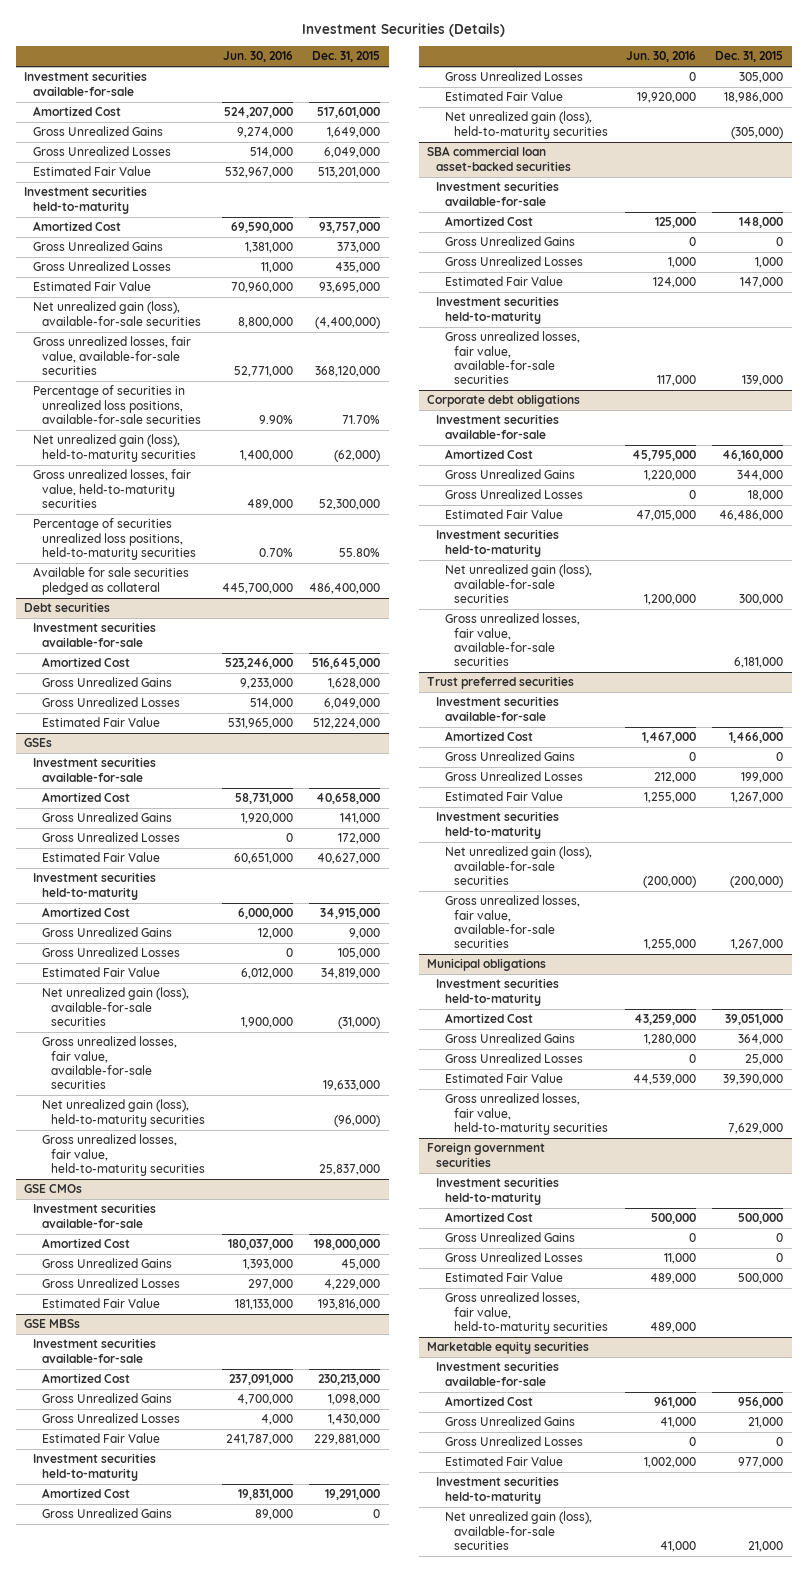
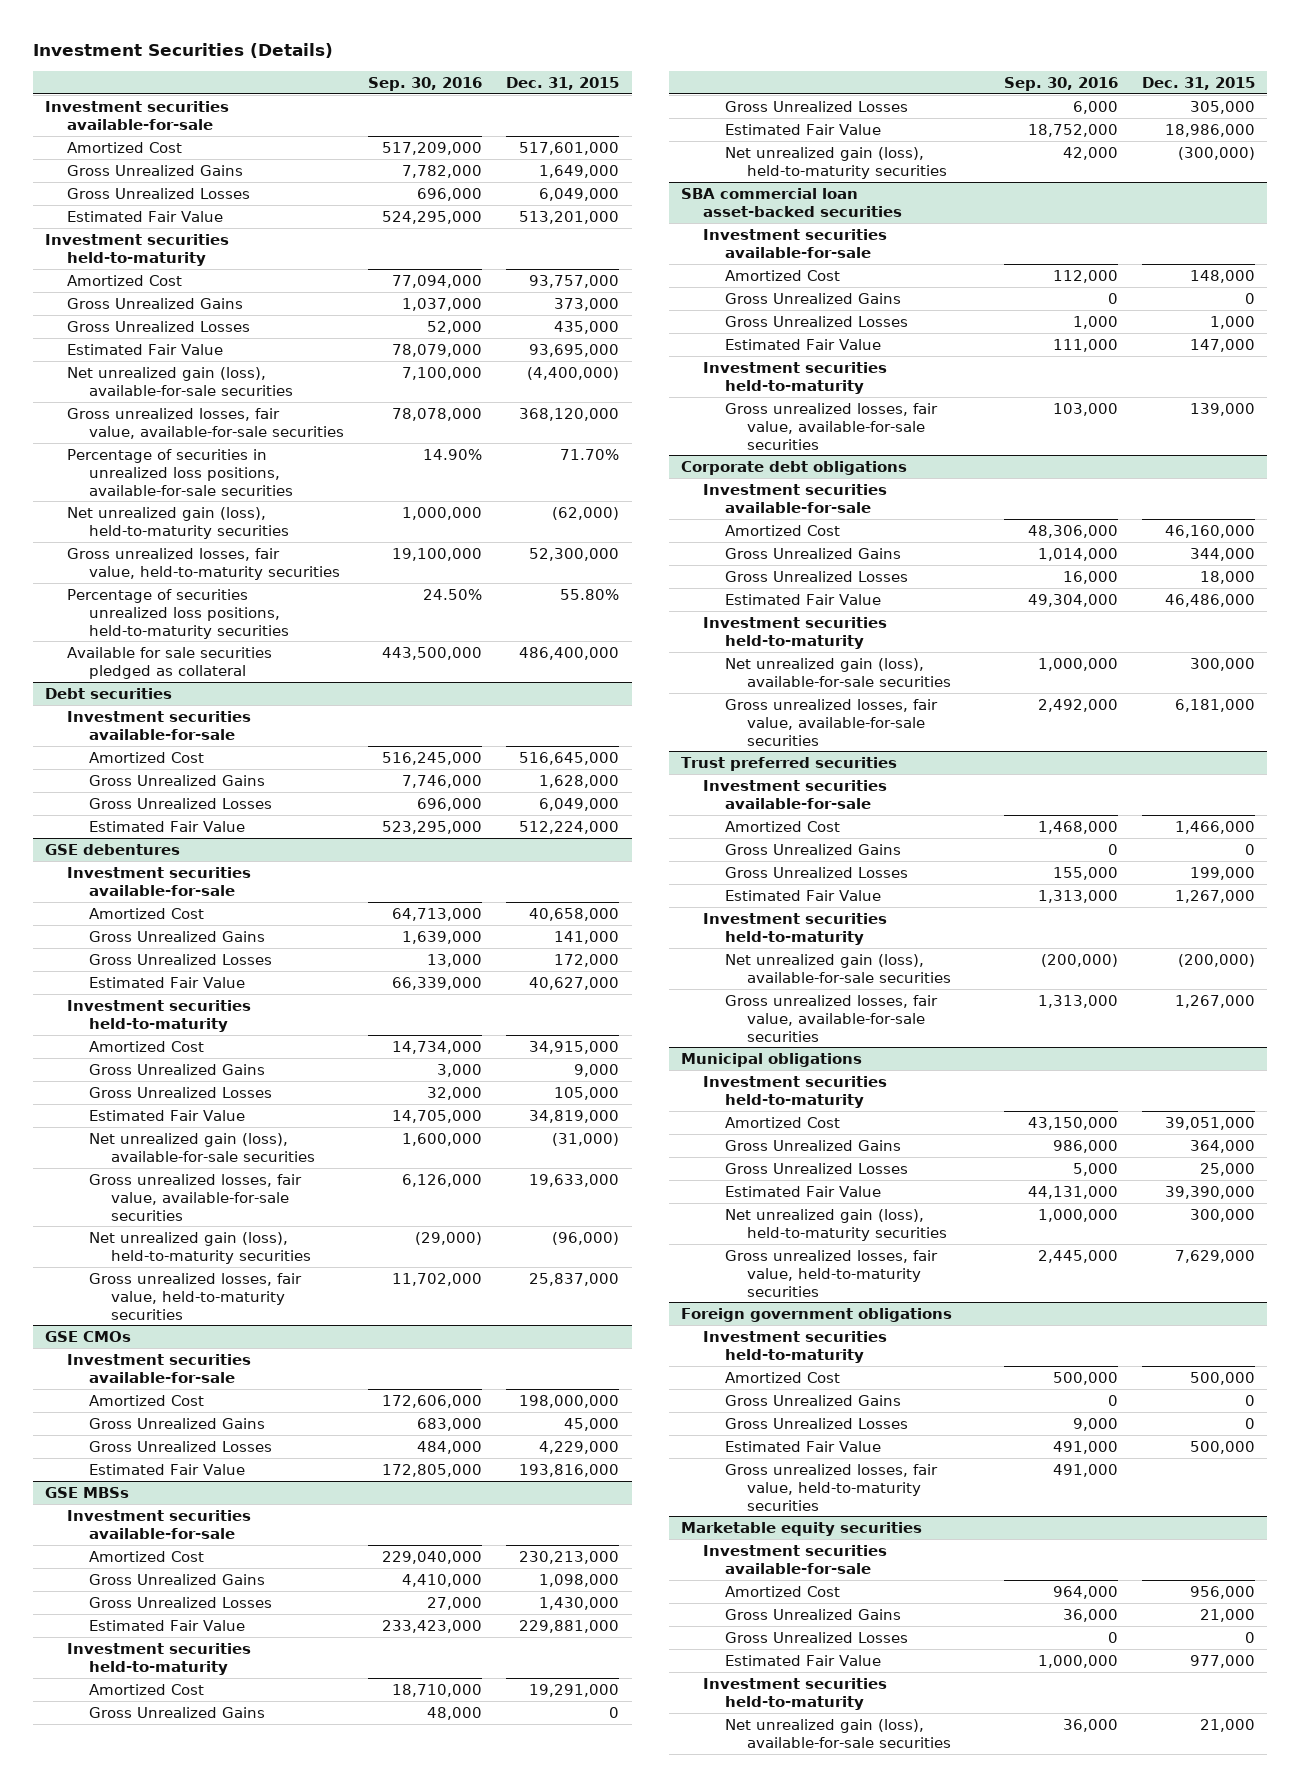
- | Jun. 30, 2016 | Dec. 31, 2015
+ | Sep. 30, 2016 | Dec. 31, 2015
- GSEs
+ GSE debentures
@ GSE MBSs
- Net unrealized gain (loss), held-to-maturity securities | | (305,000)
+ Net unrealized gain (loss), held-to-maturity securities | 42,000 | (300,000)
@ Municipal obligations
+ Net unrealized gain (loss), held-to-maturity securities | 1,000,000 | 300,000
- Foreign government securities
+ Foreign government obligations

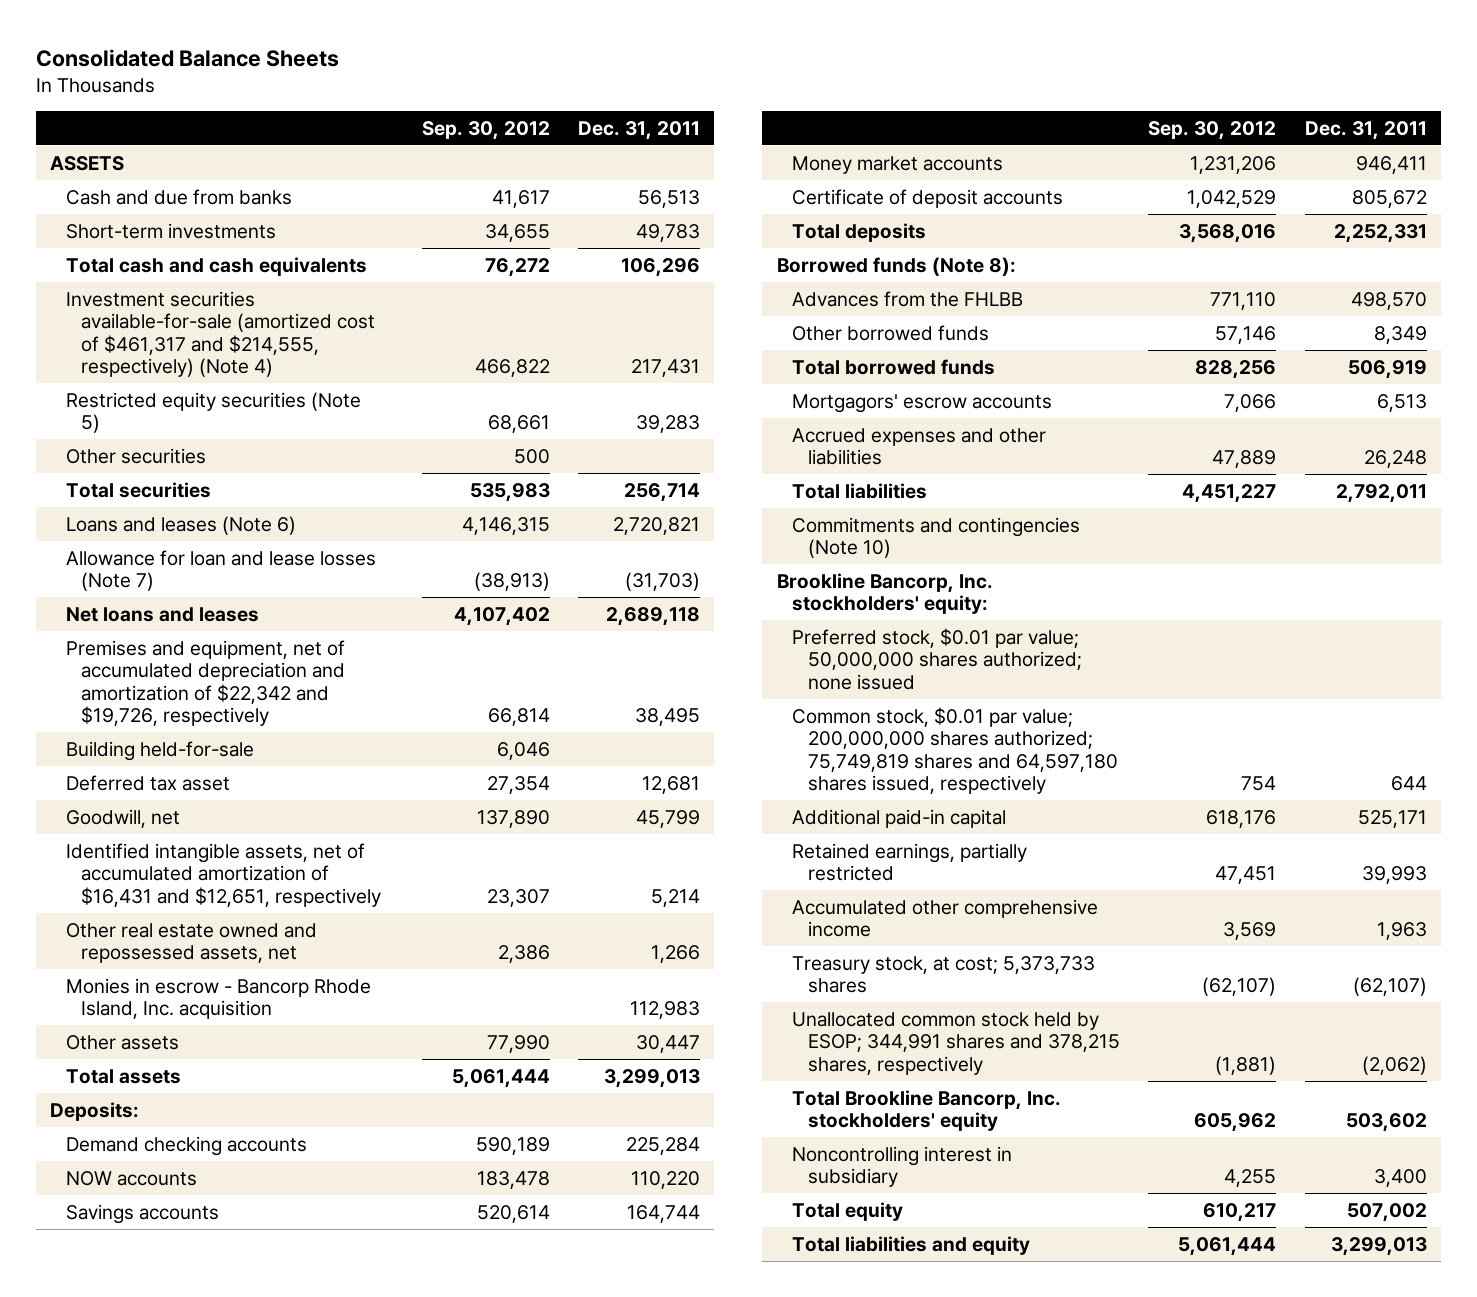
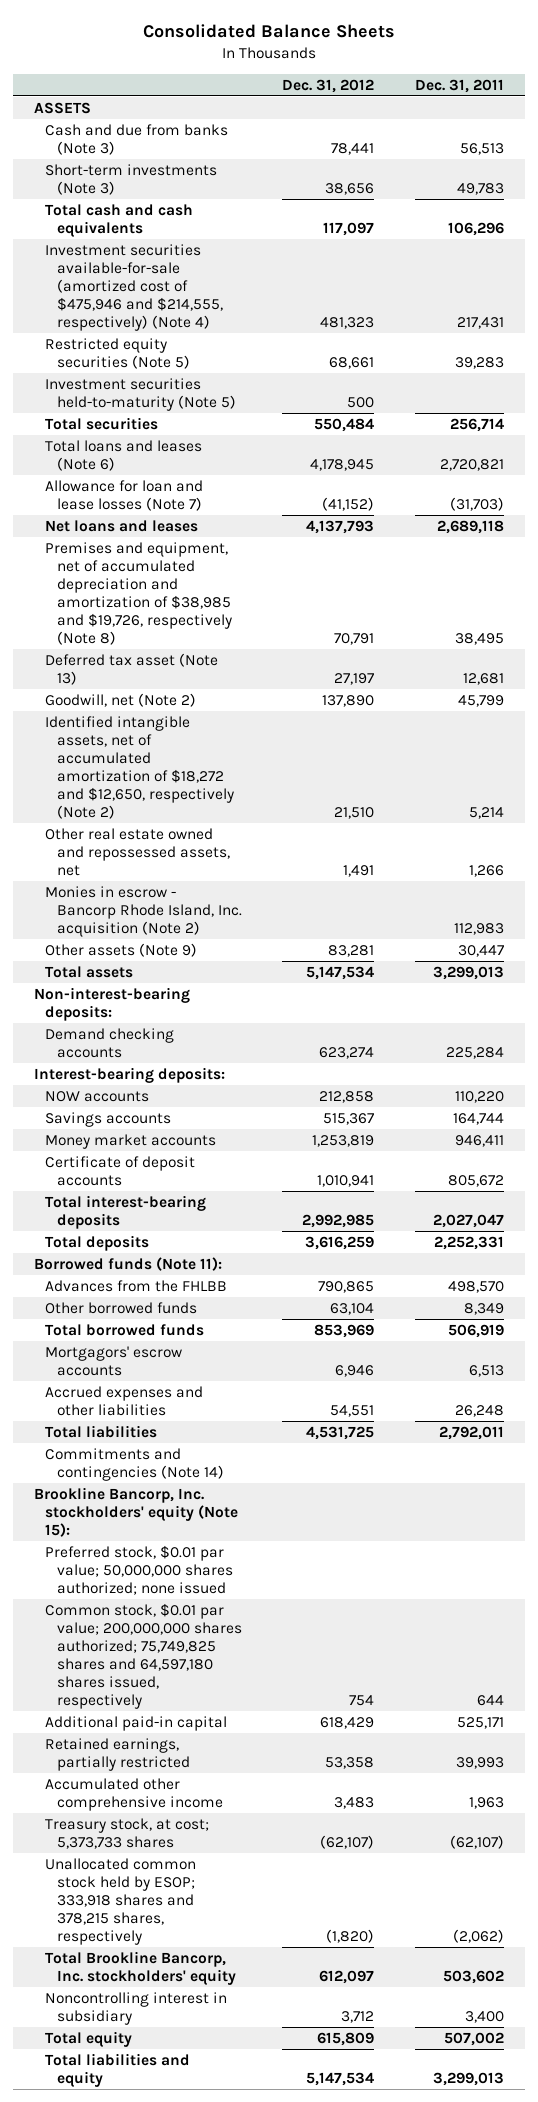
- | Sep. 30, 2012 | Dec. 31, 2011
+ | Dec. 31, 2012 | Dec. 31, 2011
- Cash and due from banks | 41,617 | 56,513
- Short-term investments | 34,655 | 49,783
+ Cash and due from banks (Note 3) | 78,441 | 56,513
+ Short-term investments (Note 3) | 38,656 | 49,783
- Investment securities available-for-sale (amortized cost of $461,317 and $214,555, respectively) (Note 4) | 466,822 | 217,431
+ Investment securities available-for-sale (amortized cost of $475,946 and $214,555, respectively) (Note 4) | 481,323 | 217,431
- Other securities | 500 |
+ Investment securities held-to-maturity (Note 5) | 500 |
- Loans and leases (Note 6) | 4,146,315 | 2,720,821
+ Total loans and leases (Note 6) | 4,178,945 | 2,720,821
- Premises and equipment, net of accumulated depreciation and amortization of $22,342 and $19,726, respectively | 66,814 | 38,495
- Building held-for-sale | 6,046 |
- Deferred tax asset | 27,354 | 12,681
- Goodwill, net | 137,890 | 45,799
- Identified intangible assets, net of accumulated amortization of $16,431 and $12,651, respectively | 23,307 | 5,214
+ Premises and equipment, net of accumulated depreciation and amortization of $38,985 and $19,726, respectively (Note 8) | 70,791 | 38,495
+ Deferred tax asset (Note 13) | 27,197 | 12,681
+ Goodwill, net (Note 2) | 137,890 | 45,799
+ Identified intangible assets, net of accumulated amortization of $18,272 and $12,650, respectively (Note 2) | 21,510 | 5,214
- Monies in escrow - Bancorp Rhode Island, Inc. acquisition | | 112,983
- Other assets | 77,990 | 30,447
+ Monies in escrow - Bancorp Rhode Island, Inc. acquisition (Note 2) | | 112,983
+ Other assets (Note 9) | 83,281 | 30,447
- Deposits:
+ Non-interest-bearing deposits:
+ Interest-bearing deposits:
+ Total interest-bearing deposits | 2,992,985 | 2,027,047
- Borrowed funds (Note 8):
+ Borrowed funds (Note 11):
- Commitments and contingencies (Note 10)
- Brookline Bancorp, Inc. stockholders' equity:
+ Commitments and contingencies (Note 14)
+ Brookline Bancorp, Inc. stockholders' equity (Note 15):
- Common stock, $0.01 par value; 200,000,000 shares authorized; 75,749,819 shares and 64,597,180 shares issued, respectively | 754 | 644
+ Common stock, $0.01 par value; 200,000,000 shares authorized; 75,749,825 shares and 64,597,180 shares issued, respectively | 754 | 644
- Unallocated common stock held by ESOP; 344,991 shares and 378,215 shares, respectively | (1,881) | (2,062)
+ Unallocated common stock held by ESOP; 333,918 shares and 378,215 shares, respectively | (1,820) | (2,062)

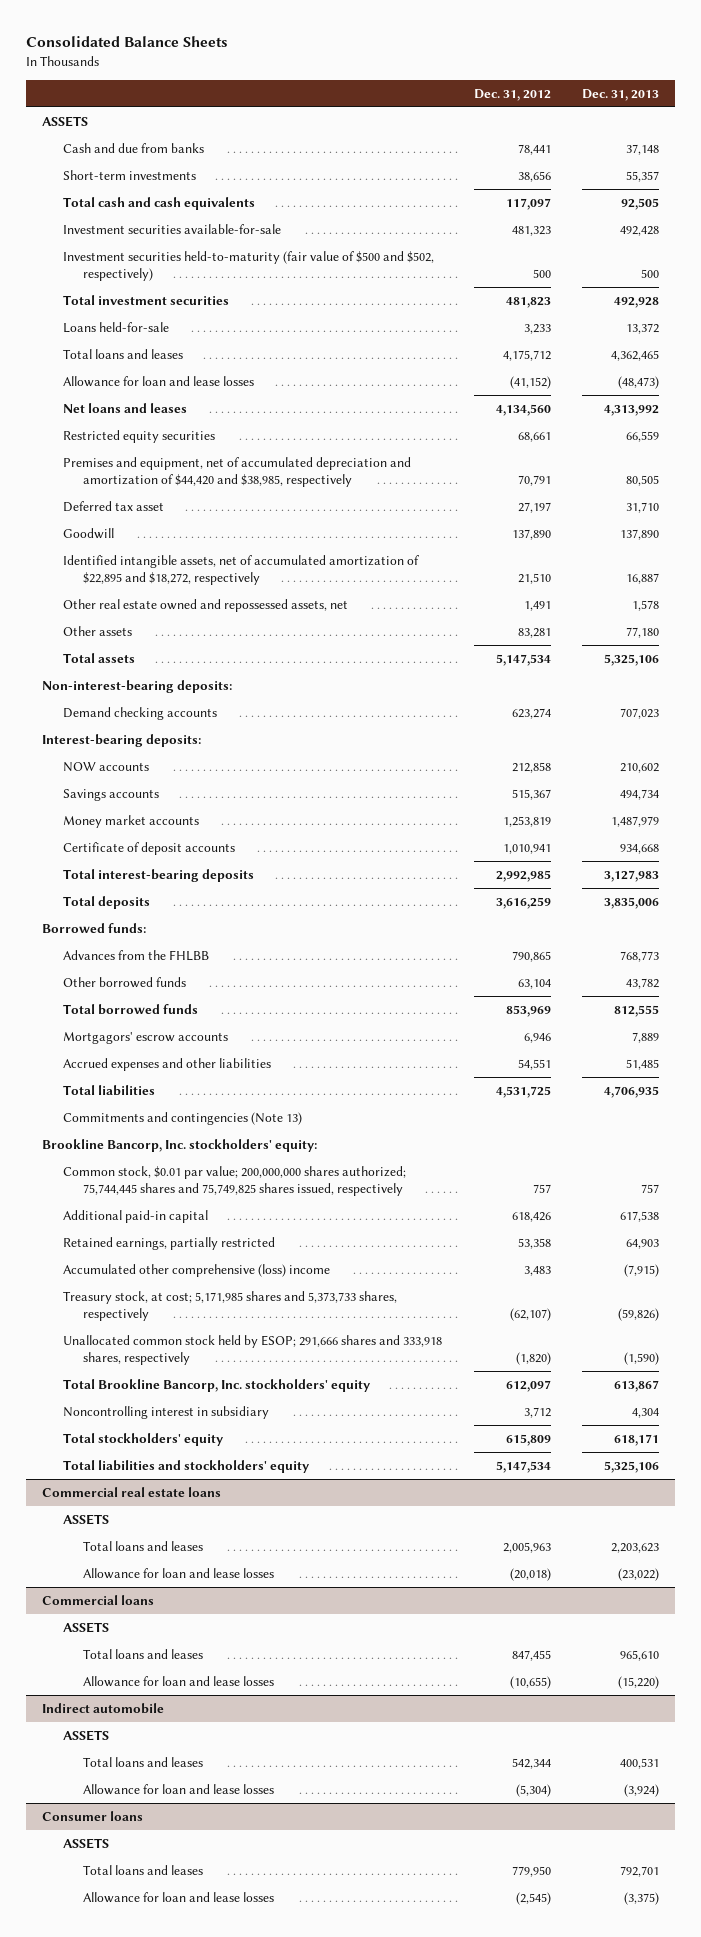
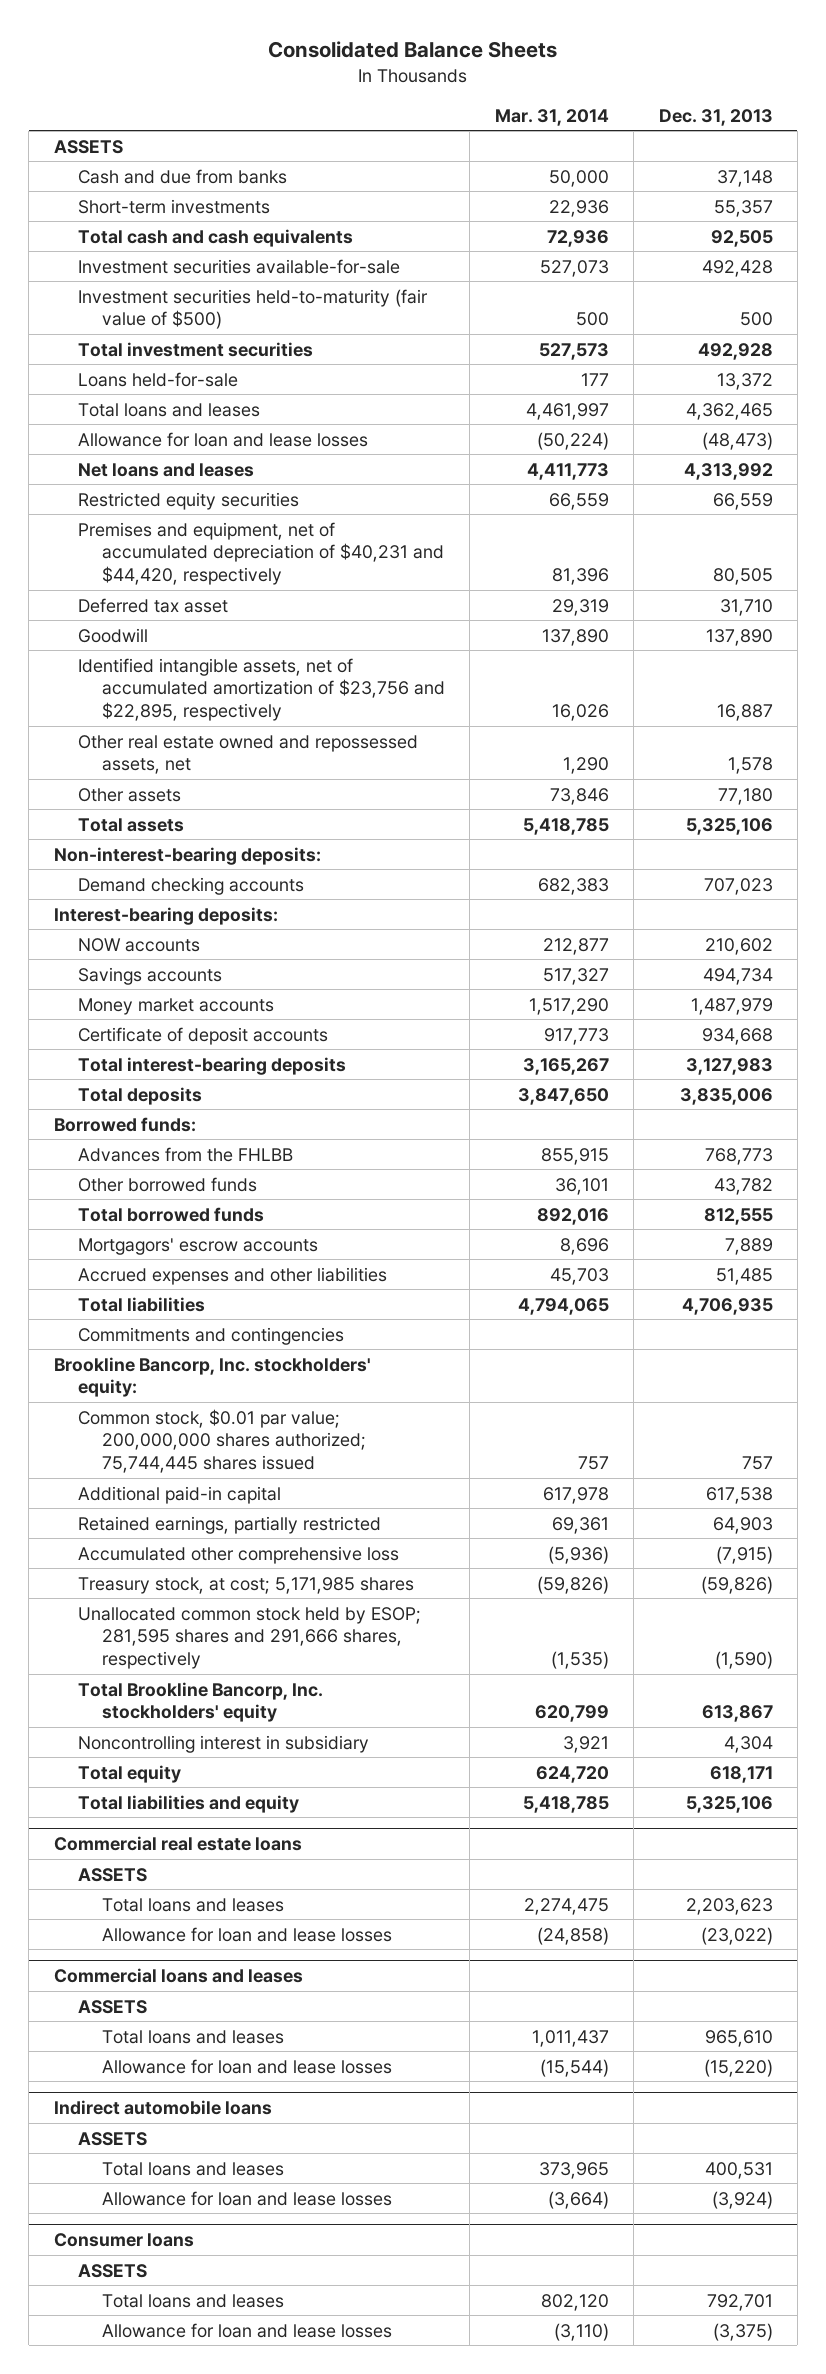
- | Dec. 31, 2012 | Dec. 31, 2013
+ | Mar. 31, 2014 | Dec. 31, 2013
- Investment securities held-to-maturity (fair value of $500 and $502, respectively) | 500 | 500
+ Investment securities held-to-maturity (fair value of $500) | 500 | 500
- Premises and equipment, net of accumulated depreciation and amortization of $44,420 and $38,985, respectively | 70,791 | 80,505
+ Premises and equipment, net of accumulated depreciation of $40,231 and $44,420, respectively | 81,396 | 80,505
- Identified intangible assets, net of accumulated amortization of $22,895 and $18,272, respectively | 21,510 | 16,887
+ Identified intangible assets, net of accumulated amortization of $23,756 and $22,895, respectively | 16,026 | 16,887
- Commitments and contingencies (Note 13)
+ Commitments and contingencies
- Common stock, $0.01 par value; 200,000,000 shares authorized; 75,744,445 shares and 75,749,825 shares issued, respectively | 757 | 757
+ Common stock, $0.01 par value; 200,000,000 shares authorized; 75,744,445 shares issued | 757 | 757
- Accumulated other comprehensive (loss) income | 3,483 | (7,915)
- Treasury stock, at cost; 5,171,985 shares and 5,373,733 shares, respectively | (62,107) | (59,826)
- Unallocated common stock held by ESOP; 291,666 shares and 333,918 shares, respectively | (1,820) | (1,590)
+ Accumulated other comprehensive loss | (5,936) | (7,915)
+ Treasury stock, at cost; 5,171,985 shares | (59,826) | (59,826)
+ Unallocated common stock held by ESOP; 281,595 shares and 291,666 shares, respectively | (1,535) | (1,590)
- Total stockholders' equity | 615,809 | 618,171
- Total liabilities and stockholders' equity | 5,147,534 | 5,325,106
+ Total equity | 624,720 | 618,171
+ Total liabilities and equity | 5,418,785 | 5,325,106
- Commercial loans
+ Commercial loans and leases
- Indirect automobile
+ Indirect automobile loans

